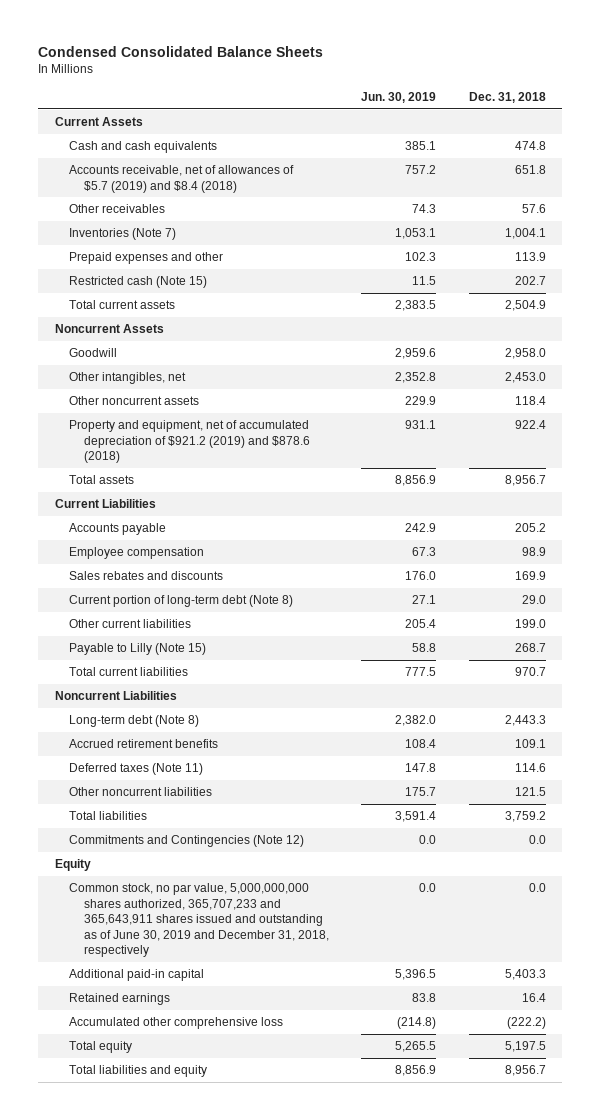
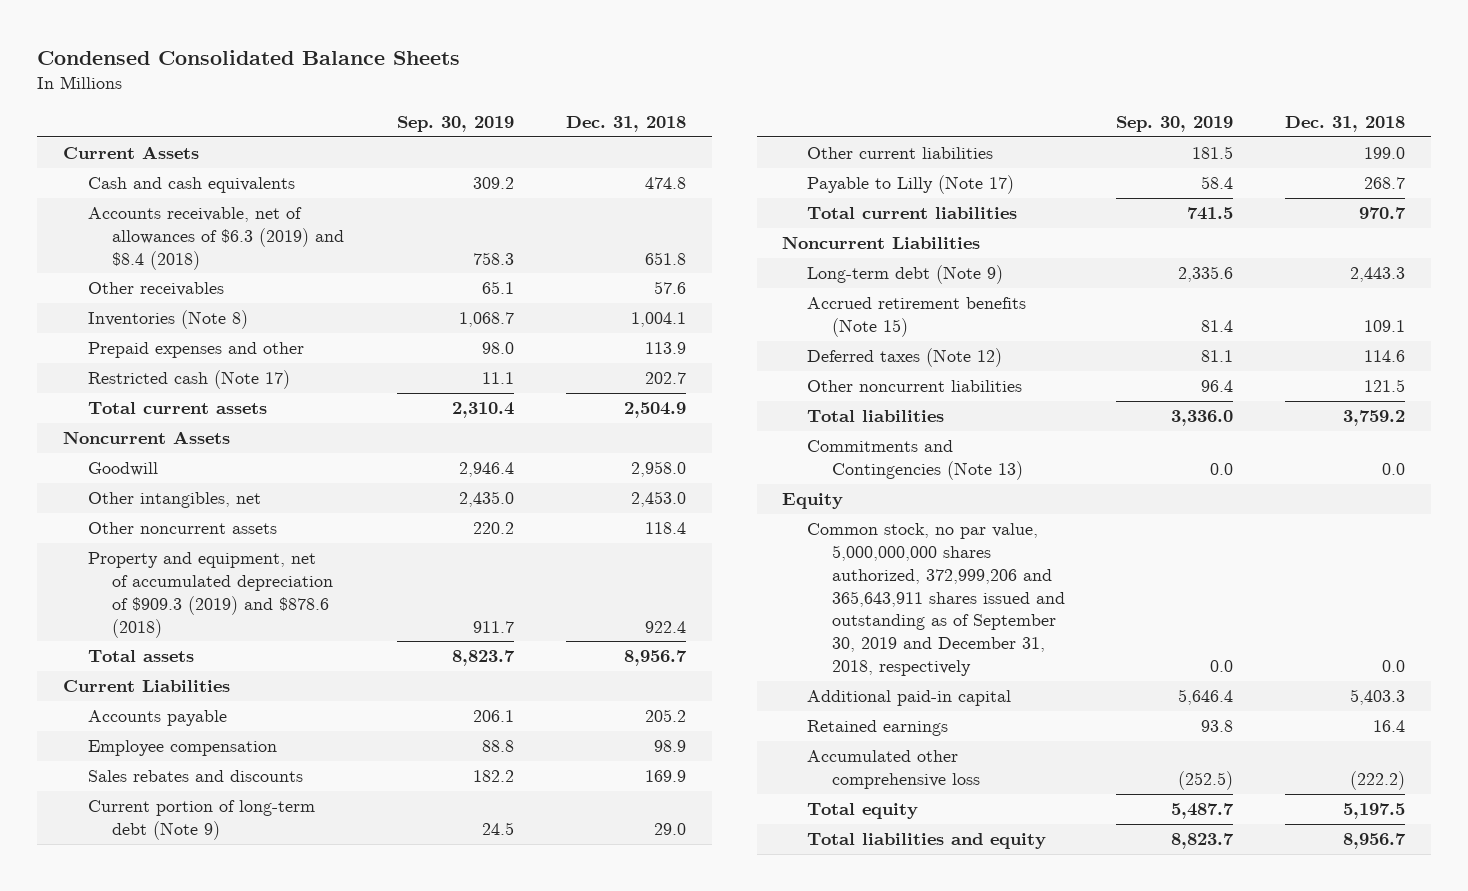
- | Jun. 30, 2019 | Dec. 31, 2018
+ | Sep. 30, 2019 | Dec. 31, 2018
- Accounts receivable, net of allowances of $5.7 (2019) and $8.4 (2018) | 757.2 | 651.8
+ Accounts receivable, net of allowances of $6.3 (2019) and $8.4 (2018) | 758.3 | 651.8
- Inventories (Note 7) | 1,053.1 | 1,004.1
+ Inventories (Note 8) | 1,068.7 | 1,004.1
- Restricted cash (Note 15) | 11.5 | 202.7
+ Restricted cash (Note 17) | 11.1 | 202.7
- Property and equipment, net of accumulated depreciation of $921.2 (2019) and $878.6 (2018) | 931.1 | 922.4
+ Property and equipment, net of accumulated depreciation of $909.3 (2019) and $878.6 (2018) | 911.7 | 922.4
- Current portion of long-term debt (Note 8) | 27.1 | 29.0
+ Current portion of long-term debt (Note 9) | 24.5 | 29.0
- Payable to Lilly (Note 15) | 58.8 | 268.7
+ Payable to Lilly (Note 17) | 58.4 | 268.7
- Long-term debt (Note 8) | 2,382.0 | 2,443.3
- Accrued retirement benefits | 108.4 | 109.1
- Deferred taxes (Note 11) | 147.8 | 114.6
+ Long-term debt (Note 9) | 2,335.6 | 2,443.3
+ Accrued retirement benefits (Note 15) | 81.4 | 109.1
+ Deferred taxes (Note 12) | 81.1 | 114.6
- Commitments and Contingencies (Note 12) | 0.0 | 0.0
+ Commitments and Contingencies (Note 13) | 0.0 | 0.0
- Common stock, no par value, 5,000,000,000 shares authorized, 365,707,233 and 365,643,911 shares issued and outstanding as of June 30, 2019 and December 31, 2018, respectively | 0.0 | 0.0
+ Common stock, no par value, 5,000,000,000 shares authorized, 372,999,206 and 365,643,911 shares issued and outstanding as of September 30, 2019 and December 31, 2018, respectively | 0.0 | 0.0

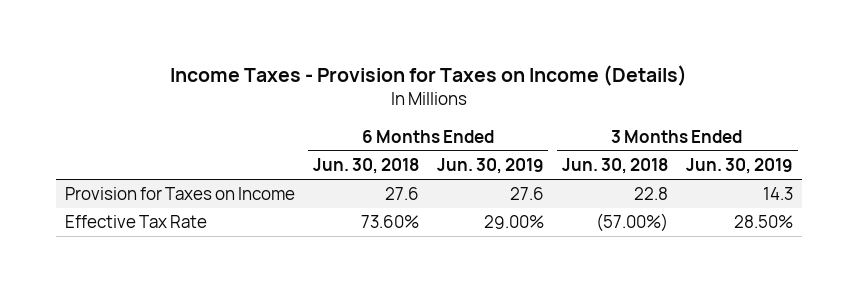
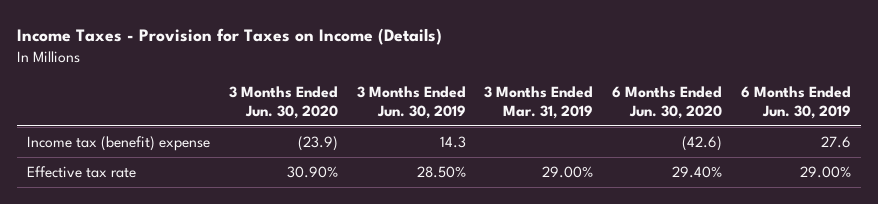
- | 6 Months Ended Jun. 30, 2018 | 6 Months Ended Jun. 30, 2019 | 3 Months Ended Jun. 30, 2018 | 3 Months Ended Jun. 30, 2019
+ | 3 Months Ended Jun. 30, 2020 | 3 Months Ended Jun. 30, 2019 | 3 Months Ended Mar. 31, 2019 | 6 Months Ended Jun. 30, 2020 | 6 Months Ended Jun. 30, 2019
- Provision for Taxes on Income | 27.6 | 27.6 | 22.8 | 14.3
- Effective Tax Rate | 73.60% | 29.00% | (57.00%) | 28.50%
+ Income tax (benefit) expense | (23.9) | 14.3 | | (42.6) | 27.6
+ Effective tax rate | 30.90% | 28.50% | 29.00% | 29.40% | 29.00%

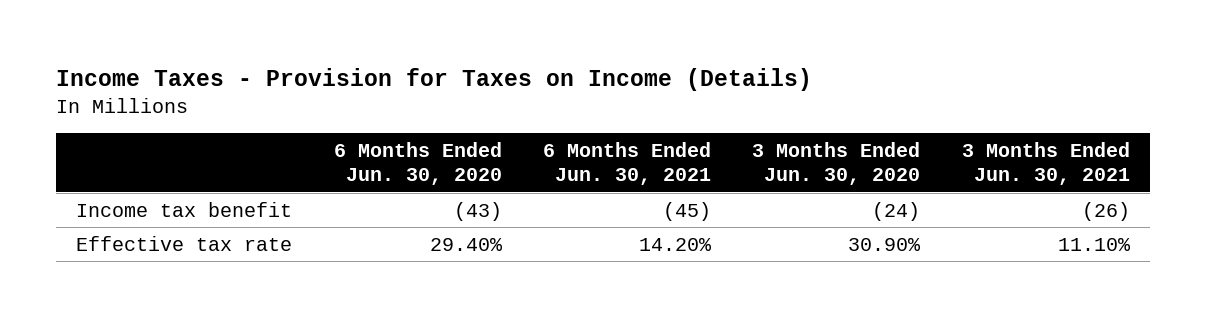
- | 3 Months Ended Jun. 30, 2020 | 3 Months Ended Jun. 30, 2019 | 3 Months Ended Mar. 31, 2019 | 6 Months Ended Jun. 30, 2020 | 6 Months Ended Jun. 30, 2019
+ | 6 Months Ended Jun. 30, 2020 | 6 Months Ended Jun. 30, 2021 | 3 Months Ended Jun. 30, 2020 | 3 Months Ended Jun. 30, 2021
- Income tax (benefit) expense | (23.9) | 14.3 | | (42.6) | 27.6
+ Income tax benefit | (43) | (45) | (24) | (26)

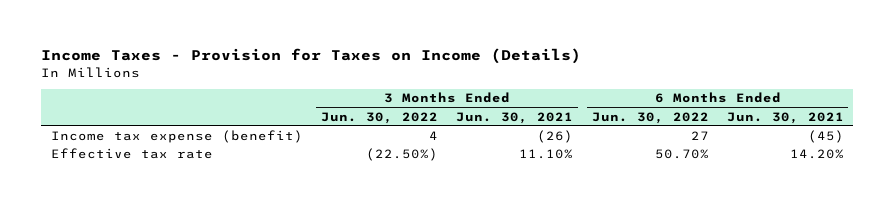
- | 6 Months Ended Jun. 30, 2020 | 6 Months Ended Jun. 30, 2021 | 3 Months Ended Jun. 30, 2020 | 3 Months Ended Jun. 30, 2021
+ | 3 Months Ended Jun. 30, 2022 | 3 Months Ended Jun. 30, 2021 | 6 Months Ended Jun. 30, 2022 | 6 Months Ended Jun. 30, 2021
- Income tax benefit | (43) | (45) | (24) | (26)
+ Income tax expense (benefit) | 4 | (26) | 27 | (45)

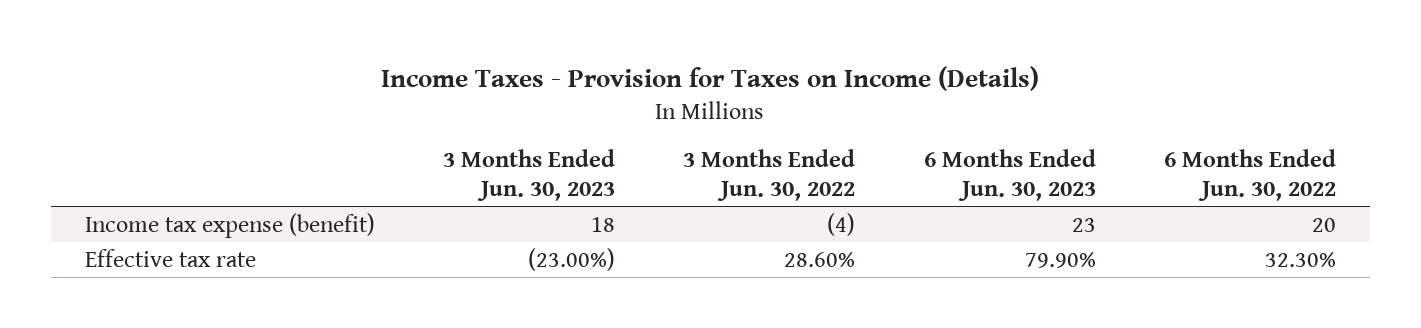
- | 3 Months Ended Jun. 30, 2022 | 3 Months Ended Jun. 30, 2021 | 6 Months Ended Jun. 30, 2022 | 6 Months Ended Jun. 30, 2021
+ | 3 Months Ended Jun. 30, 2023 | 3 Months Ended Jun. 30, 2022 | 6 Months Ended Jun. 30, 2023 | 6 Months Ended Jun. 30, 2022
- Income tax expense (benefit) | 4 | (26) | 27 | (45)
- Effective tax rate | (22.50%) | 11.10% | 50.70% | 14.20%
+ Income tax expense (benefit) | 18 | (4) | 23 | 20
+ Effective tax rate | (23.00%) | 28.60% | 79.90% | 32.30%

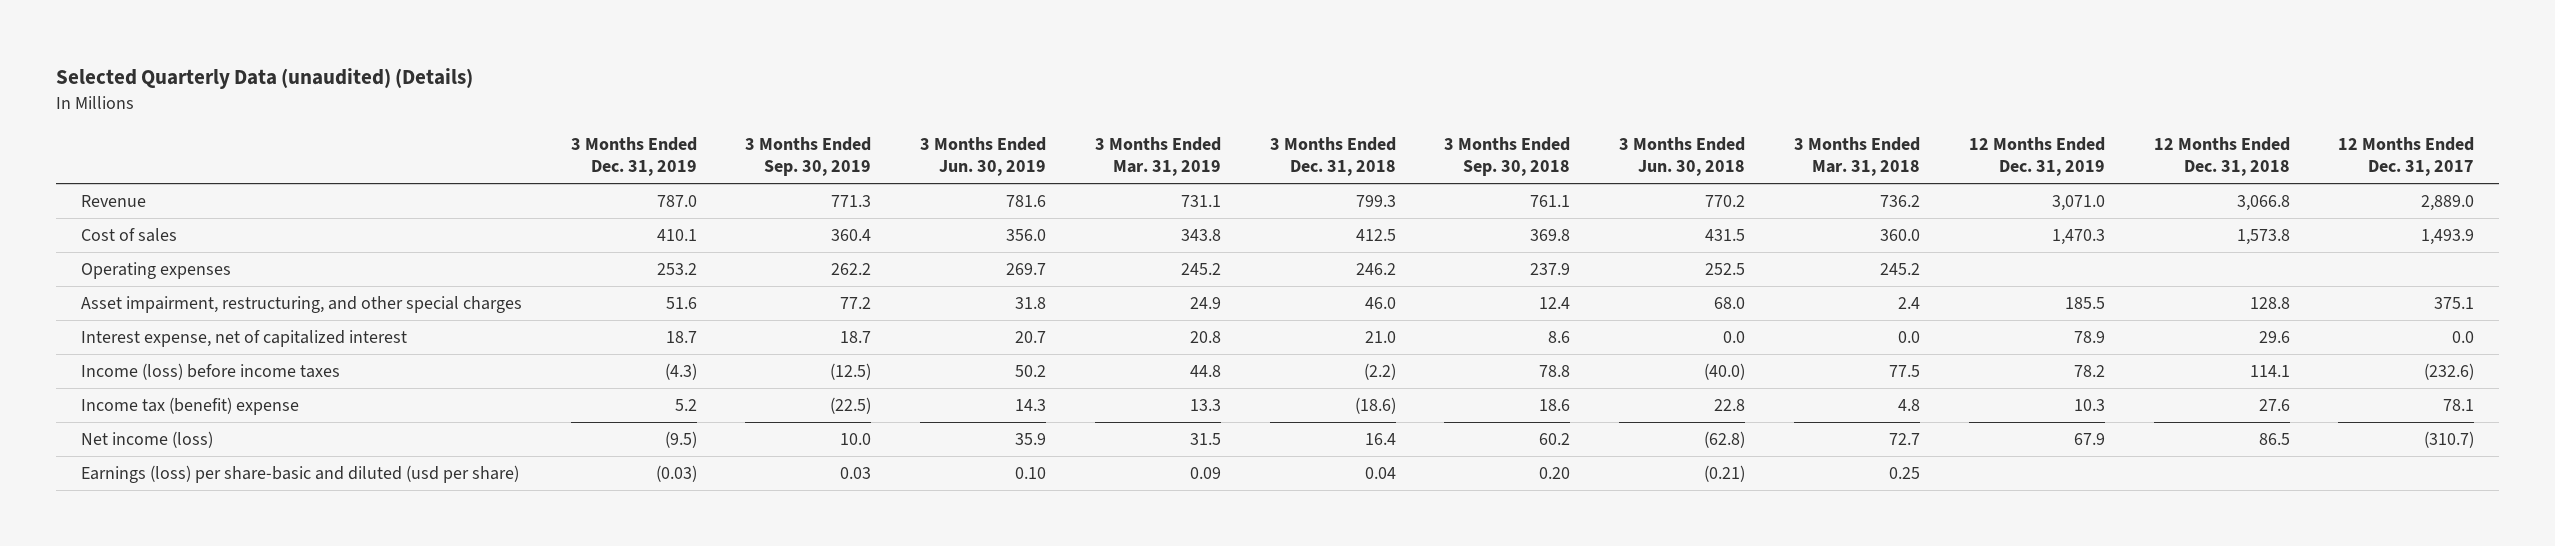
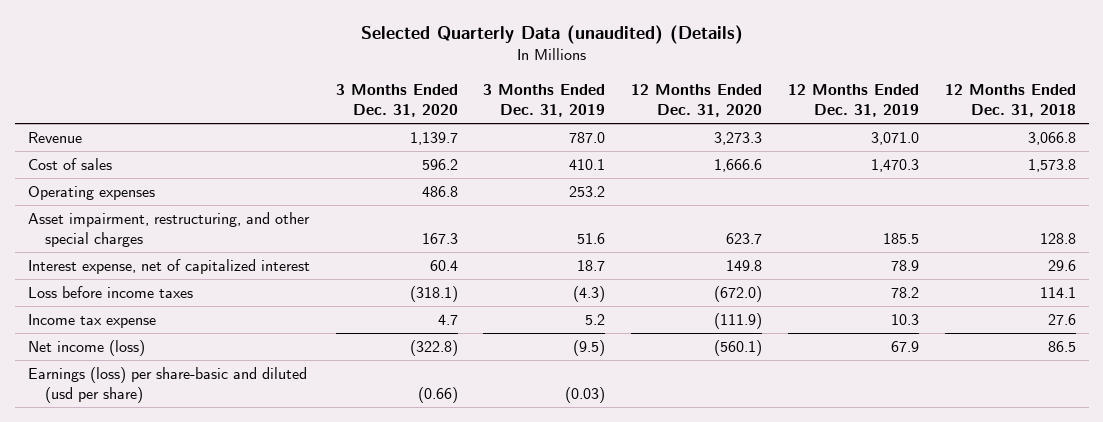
- | 3 Months Ended Dec. 31, 2019 | 3 Months Ended Sep. 30, 2019 | 3 Months Ended Jun. 30, 2019 | 3 Months Ended Mar. 31, 2019 | 3 Months Ended Dec. 31, 2018 | 3 Months Ended Sep. 30, 2018 | 3 Months Ended Jun. 30, 2018 | 3 Months Ended Mar. 31, 2018 | 12 Months Ended Dec. 31, 2019 | 12 Months Ended Dec. 31, 2018 | 12 Months Ended Dec. 31, 2017
+ | 3 Months Ended Dec. 31, 2020 | 3 Months Ended Dec. 31, 2019 | 12 Months Ended Dec. 31, 2020 | 12 Months Ended Dec. 31, 2019 | 12 Months Ended Dec. 31, 2018
- Income (loss) before income taxes | (4.3) | (12.5) | 50.2 | 44.8 | (2.2) | 78.8 | (40.0) | 77.5 | 78.2 | 114.1 | (232.6)
- Income tax (benefit) expense | 5.2 | (22.5) | 14.3 | 13.3 | (18.6) | 18.6 | 22.8 | 4.8 | 10.3 | 27.6 | 78.1
+ Loss before income taxes | (318.1) | (4.3) | (672.0) | 78.2 | 114.1
+ Income tax expense | 4.7 | 5.2 | (111.9) | 10.3 | 27.6

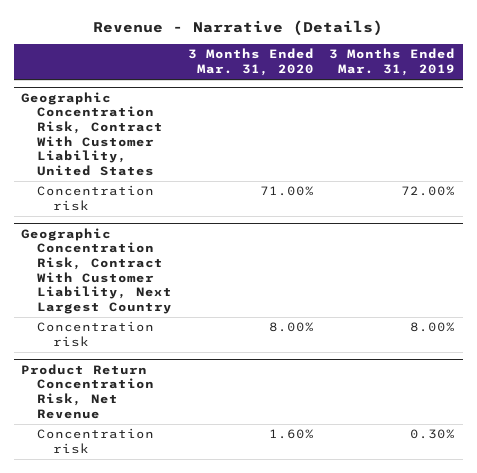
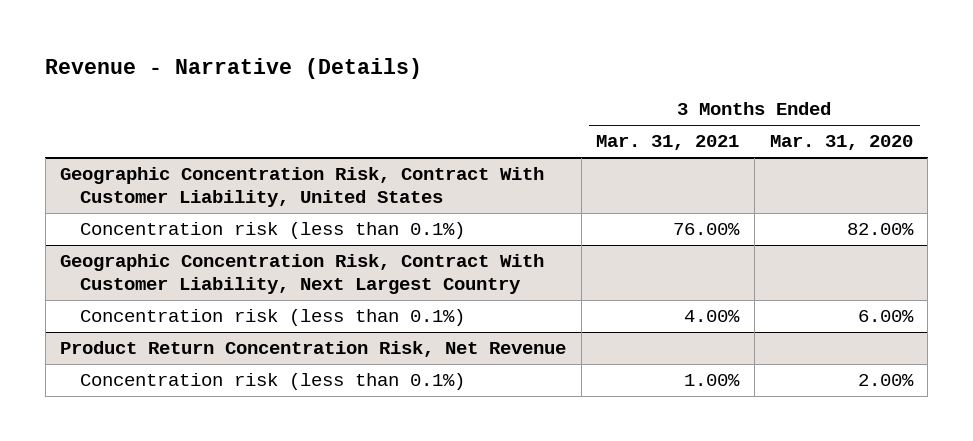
- | 3 Months Ended Mar. 31, 2020 | 3 Months Ended Mar. 31, 2019
+ | 3 Months Ended Mar. 31, 2021 | 3 Months Ended Mar. 31, 2020
@ Geographic Concentration Risk, Contract With Customer Liability, United States
- Concentration risk | 71.00% | 72.00%
+ Concentration risk (less than 0.1%) | 76.00% | 82.00%
@ Geographic Concentration Risk, Contract With Customer Liability, Next Largest Country
- Concentration risk | 8.00% | 8.00%
+ Concentration risk (less than 0.1%) | 4.00% | 6.00%
@ Product Return Concentration Risk, Net Revenue
- Concentration risk | 1.60% | 0.30%
+ Concentration risk (less than 0.1%) | 1.00% | 2.00%

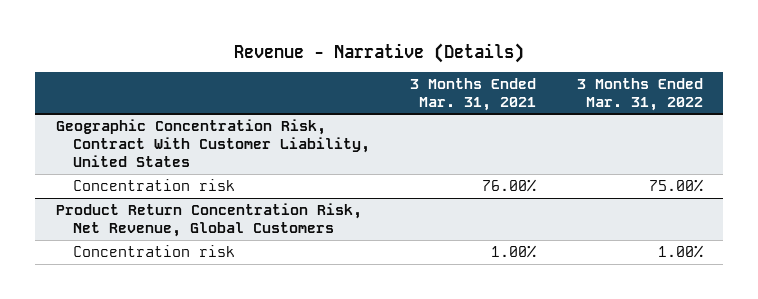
- | 3 Months Ended Mar. 31, 2021 | 3 Months Ended Mar. 31, 2020
+ | 3 Months Ended Mar. 31, 2021 | 3 Months Ended Mar. 31, 2022
@ Geographic Concentration Risk, Contract With Customer Liability, United States
- Concentration risk (less than 0.1%) | 76.00% | 82.00%
- Geographic Concentration Risk, Contract With Customer Liability, Next Largest Country
- Concentration risk (less than 0.1%) | 4.00% | 6.00%
- Product Return Concentration Risk, Net Revenue
- Concentration risk (less than 0.1%) | 1.00% | 2.00%
@ Geographic Concentration Risk, Contract With Customer Liability, United States
+ Concentration risk | 76.00% | 75.00%
+ Product Return Concentration Risk, Net Revenue, Global Customers
+ Concentration risk | 1.00% | 1.00%

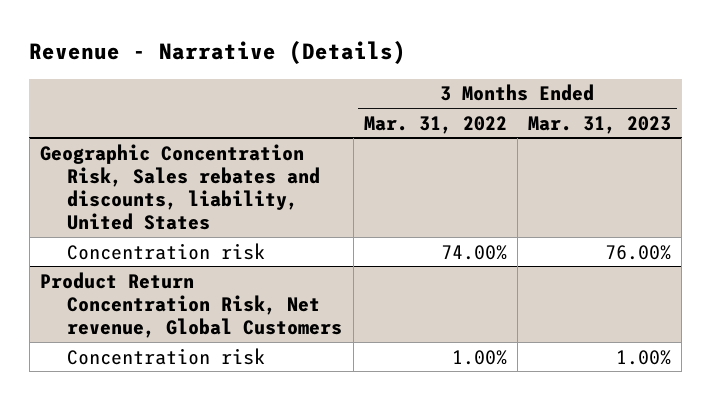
- | 3 Months Ended Mar. 31, 2021 | 3 Months Ended Mar. 31, 2022
+ | 3 Months Ended Mar. 31, 2022 | 3 Months Ended Mar. 31, 2023
- Geographic Concentration Risk, Contract With Customer Liability, United States
- Concentration risk | 76.00% | 75.00%
- Product Return Concentration Risk, Net Revenue, Global Customers
+ Geographic Concentration Risk, Sales rebates and discounts, liability, United States
+ Concentration risk | 74.00% | 76.00%
+ Product Return Concentration Risk, Net revenue, Global Customers

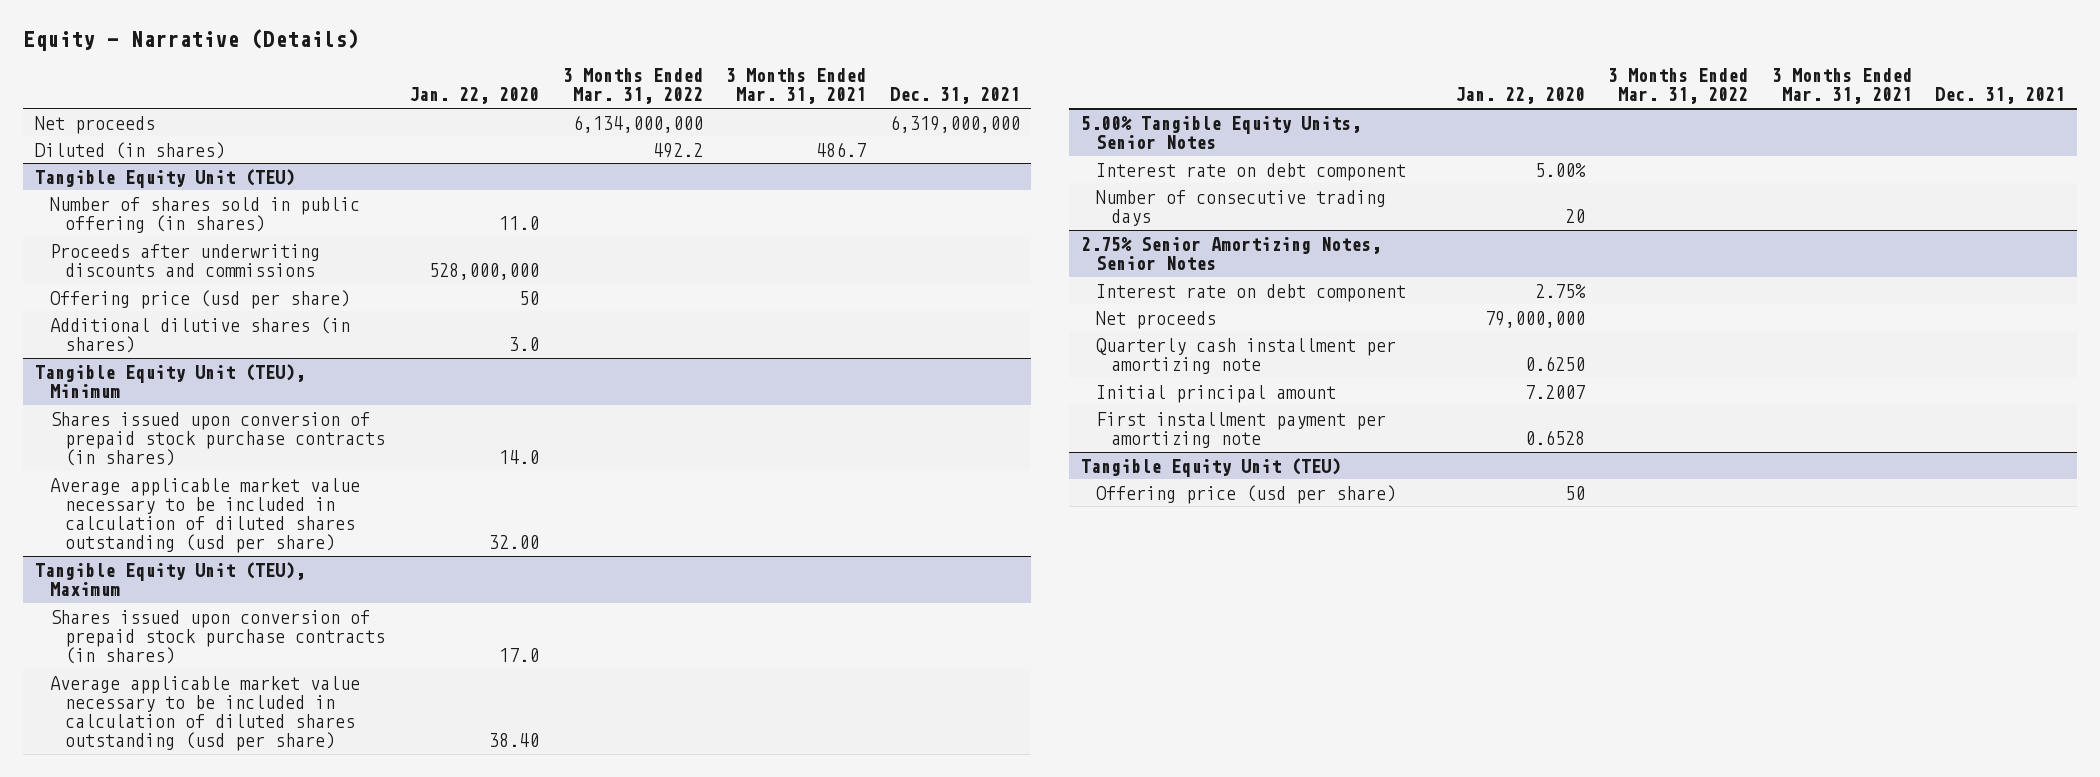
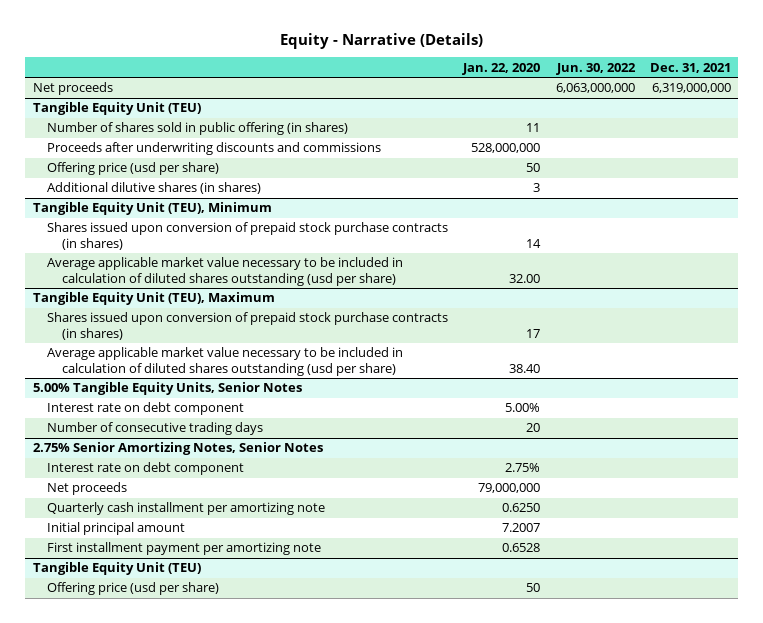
- | Jan. 22, 2020 | 3 Months Ended Mar. 31, 2022 | 3 Months Ended Mar. 31, 2021 | Dec. 31, 2021
+ | Jan. 22, 2020 | Jun. 30, 2022 | Dec. 31, 2021
- Diluted (in shares) | | 492.2 | 486.7 |
@ Tangible Equity Unit (TEU)
- Number of shares sold in public offering (in shares) | 11.0 | | |
+ Number of shares sold in public offering (in shares) | 11 | |
- Additional dilutive shares (in shares) | 3.0 | | |
+ Additional dilutive shares (in shares) | 3 | |
@ Tangible Equity Unit (TEU), Minimum
- Shares issued upon conversion of prepaid stock purchase contracts (in shares) | 14.0 | | |
+ Shares issued upon conversion of prepaid stock purchase contracts (in shares) | 14 | |
@ Tangible Equity Unit (TEU), Maximum
- Shares issued upon conversion of prepaid stock purchase contracts (in shares) | 17.0 | | |
+ Shares issued upon conversion of prepaid stock purchase contracts (in shares) | 17 | |

